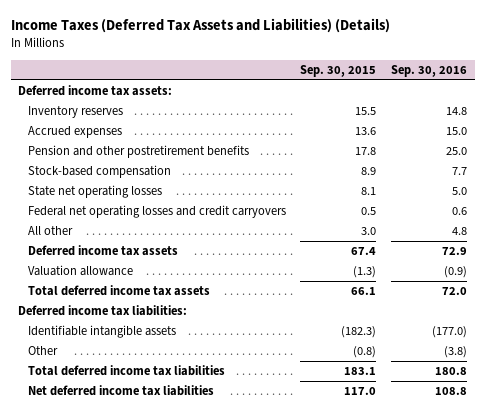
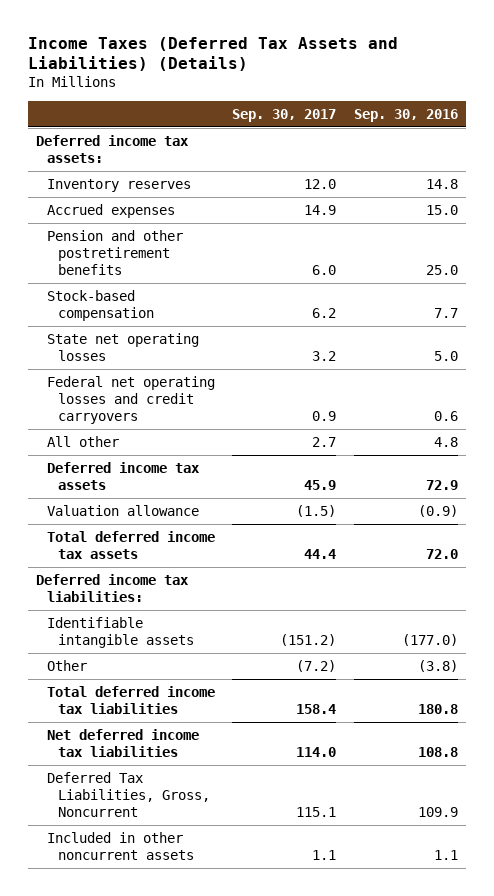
- | Sep. 30, 2015 | Sep. 30, 2016
+ | Sep. 30, 2017 | Sep. 30, 2016
+ Deferred Tax Liabilities, Gross, Noncurrent | 115.1 | 109.9
+ Included in other noncurrent assets | 1.1 | 1.1

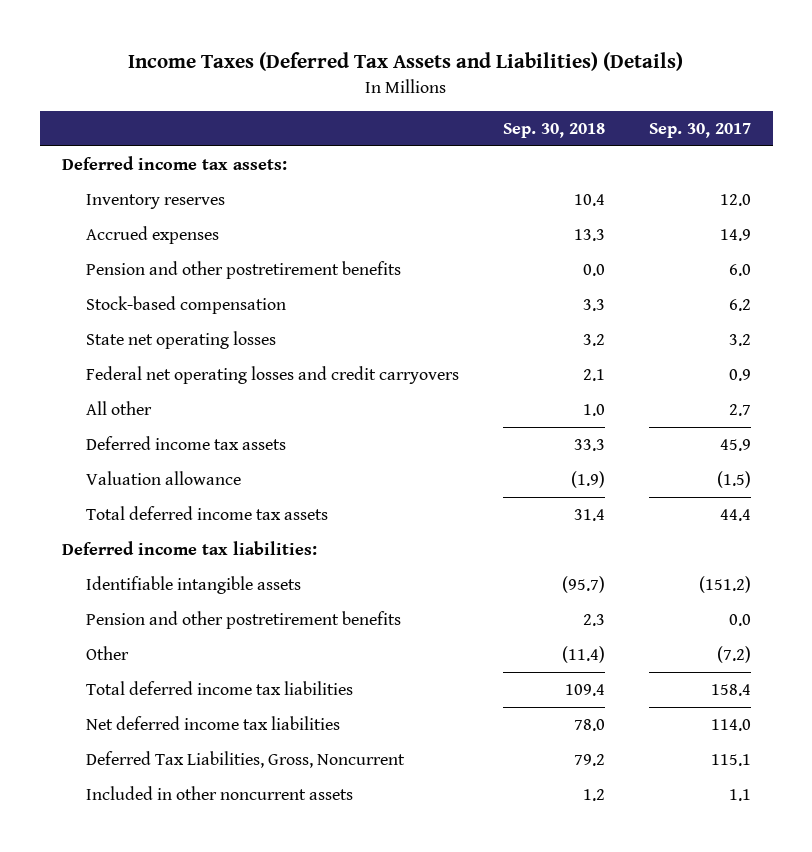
- | Sep. 30, 2017 | Sep. 30, 2016
+ | Sep. 30, 2018 | Sep. 30, 2017
+ Pension and other postretirement benefits | 2.3 | 0.0

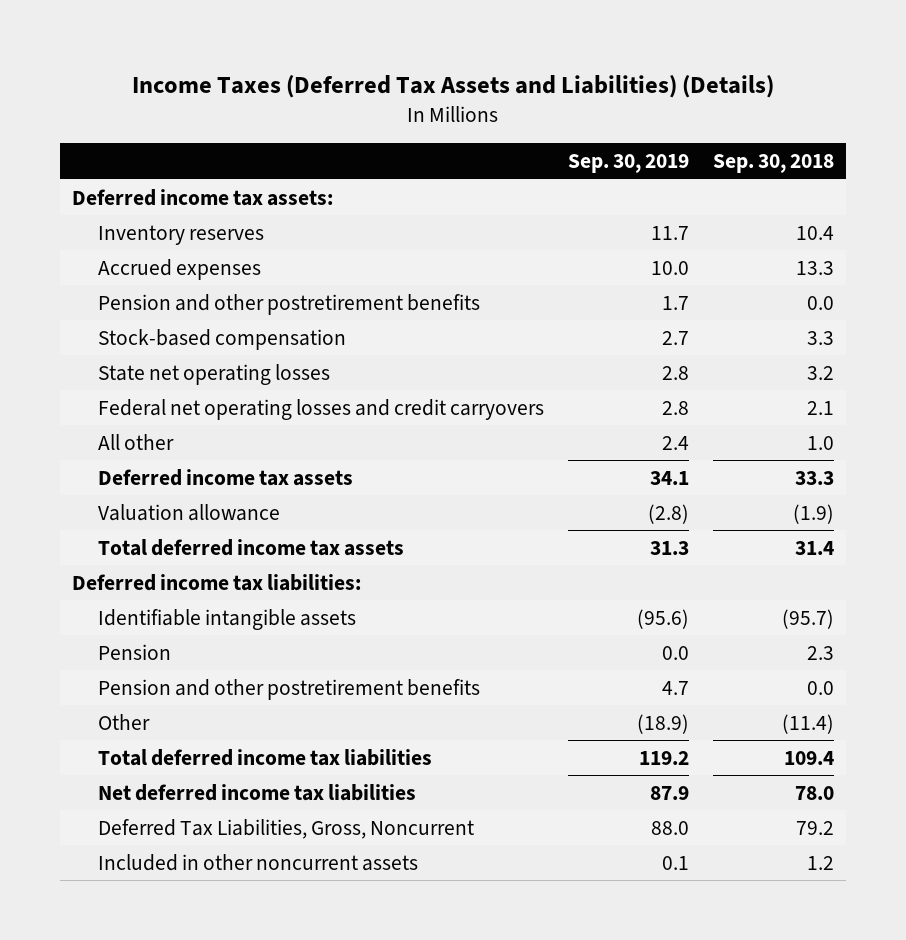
- | Sep. 30, 2018 | Sep. 30, 2017
+ | Sep. 30, 2019 | Sep. 30, 2018
- Pension and other postretirement benefits | 2.3 | 0.0
+ Pension | 0.0 | 2.3
+ Pension and other postretirement benefits | 4.7 | 0.0

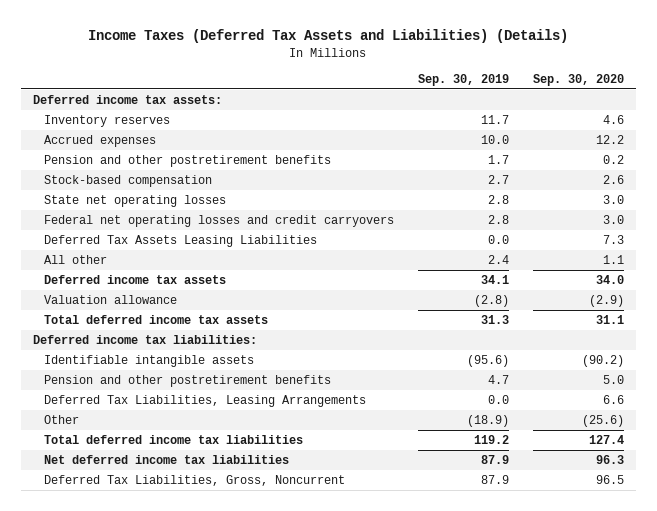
- | Sep. 30, 2019 | Sep. 30, 2018
+ | Sep. 30, 2019 | Sep. 30, 2020
+ Deferred Tax Assets Leasing Liabilities | 0.0 | 7.3
- Pension | 0.0 | 2.3
+ Deferred Tax Liabilities, Leasing Arrangements | 0.0 | 6.6
- Deferred Tax Liabilities, Gross, Noncurrent | 88.0 | 79.2
- Included in other noncurrent assets | 0.1 | 1.2
+ Deferred Tax Liabilities, Gross, Noncurrent | 87.9 | 96.5

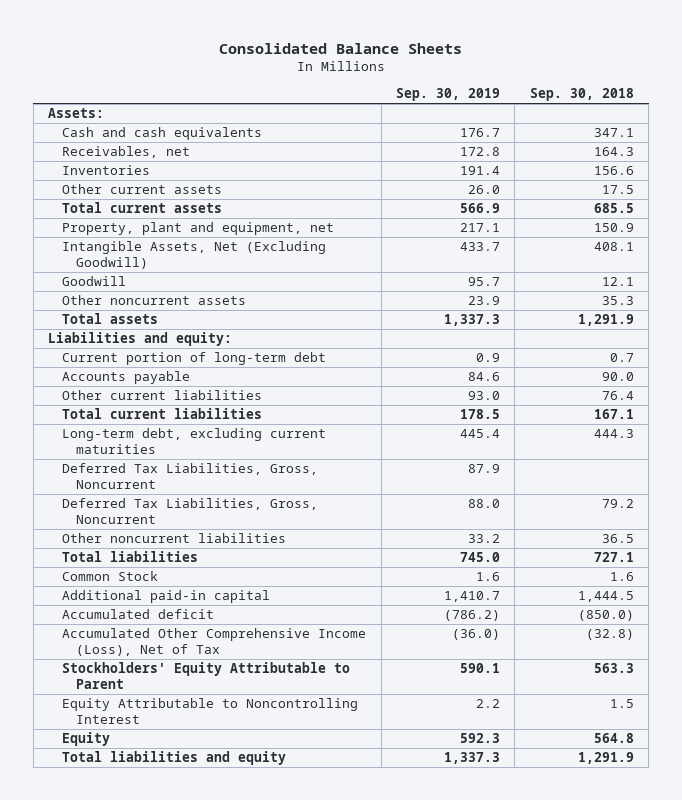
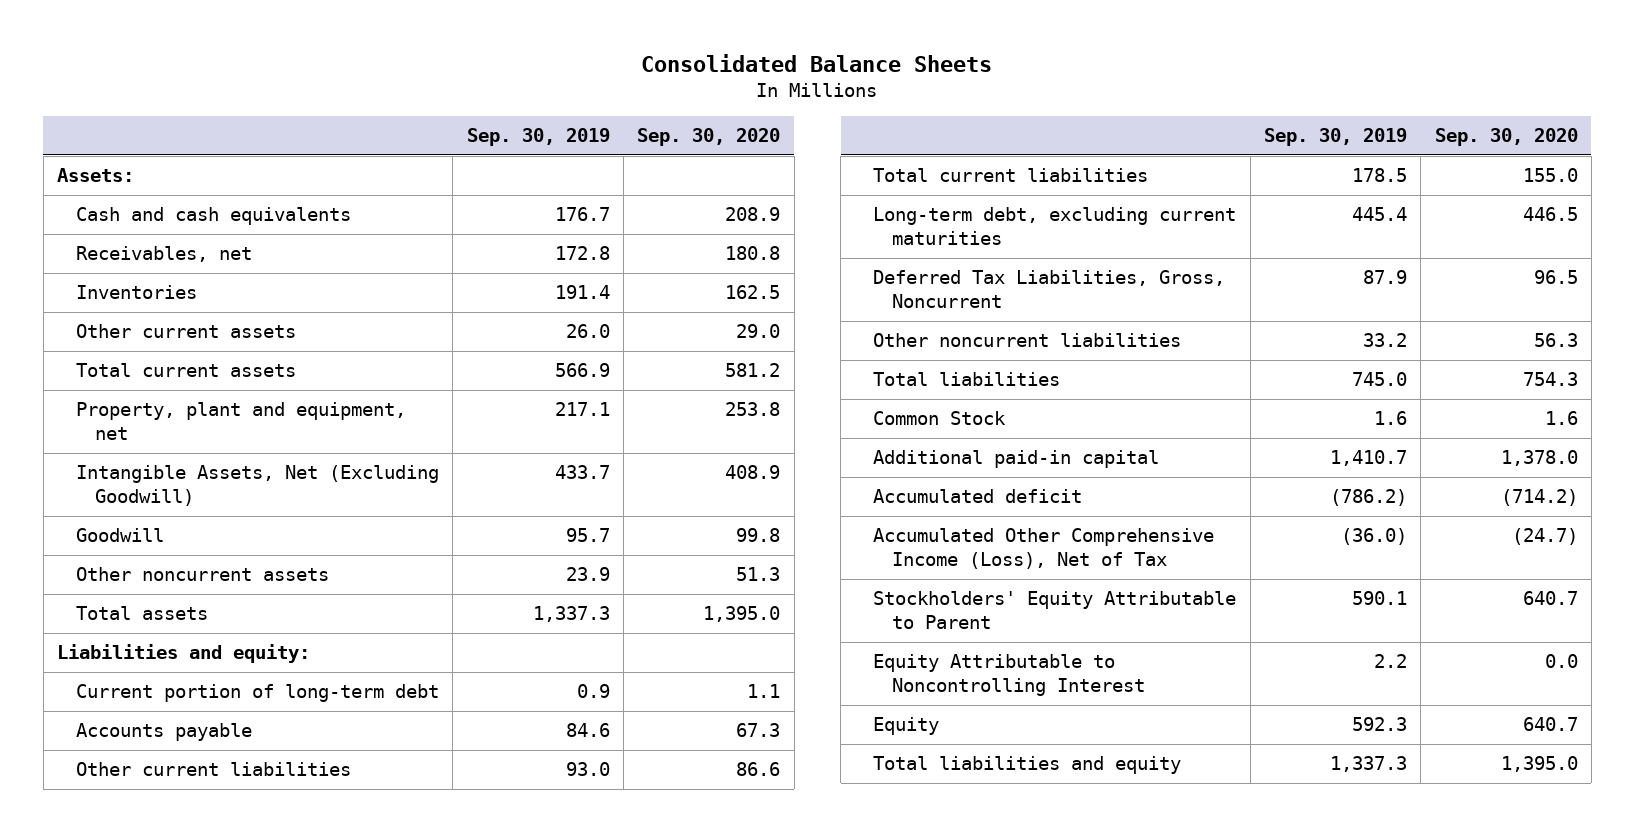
- | Sep. 30, 2019 | Sep. 30, 2018
+ | Sep. 30, 2019 | Sep. 30, 2020
- Deferred Tax Liabilities, Gross, Noncurrent | 88.0 | 79.2

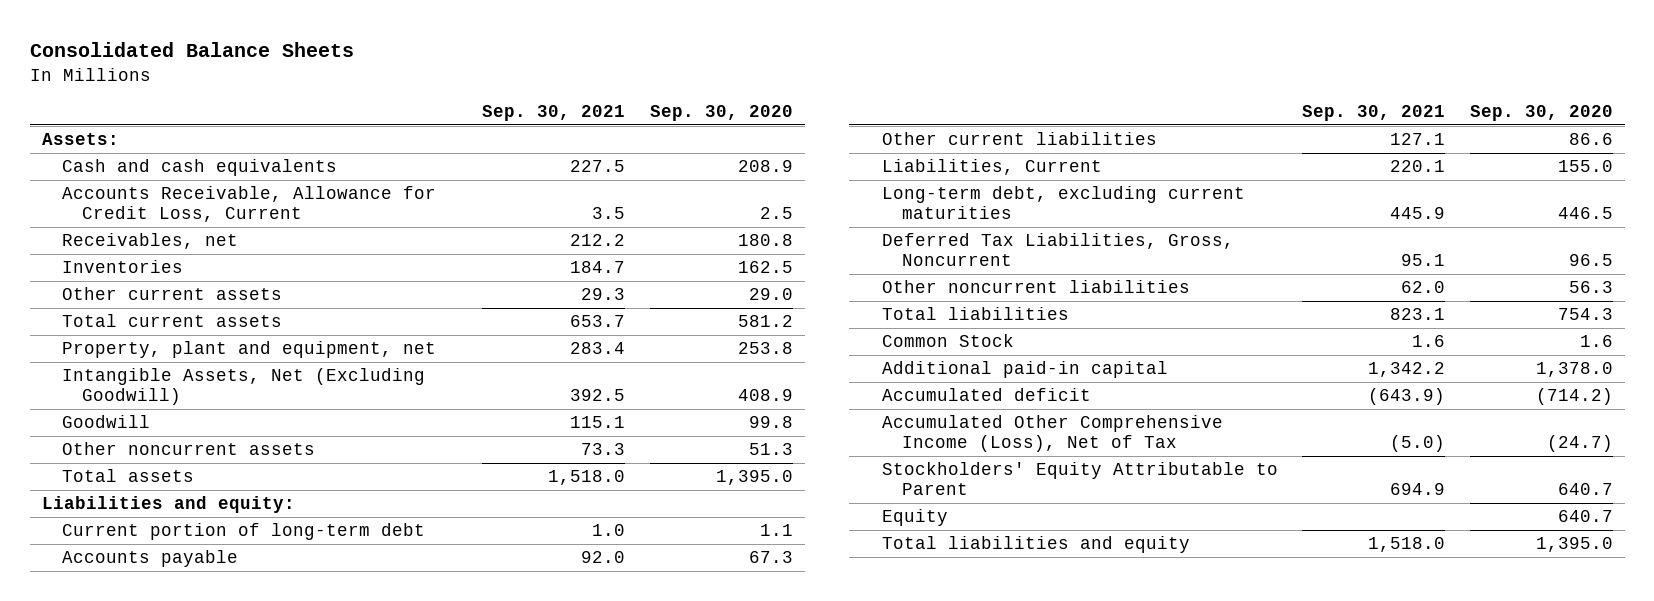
- | Sep. 30, 2019 | Sep. 30, 2020
+ | Sep. 30, 2021 | Sep. 30, 2020
+ Accounts Receivable, Allowance for Credit Loss, Current | 3.5 | 2.5
- Total current liabilities | 178.5 | 155.0
+ Liabilities, Current | 220.1 | 155.0
- Equity Attributable to Noncontrolling Interest | 2.2 | 0.0

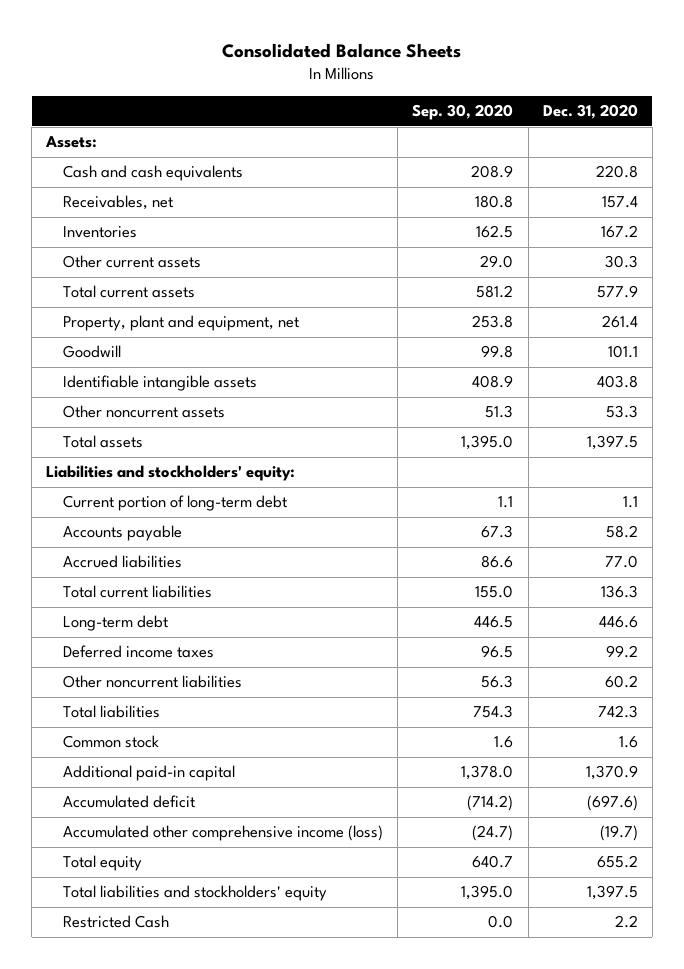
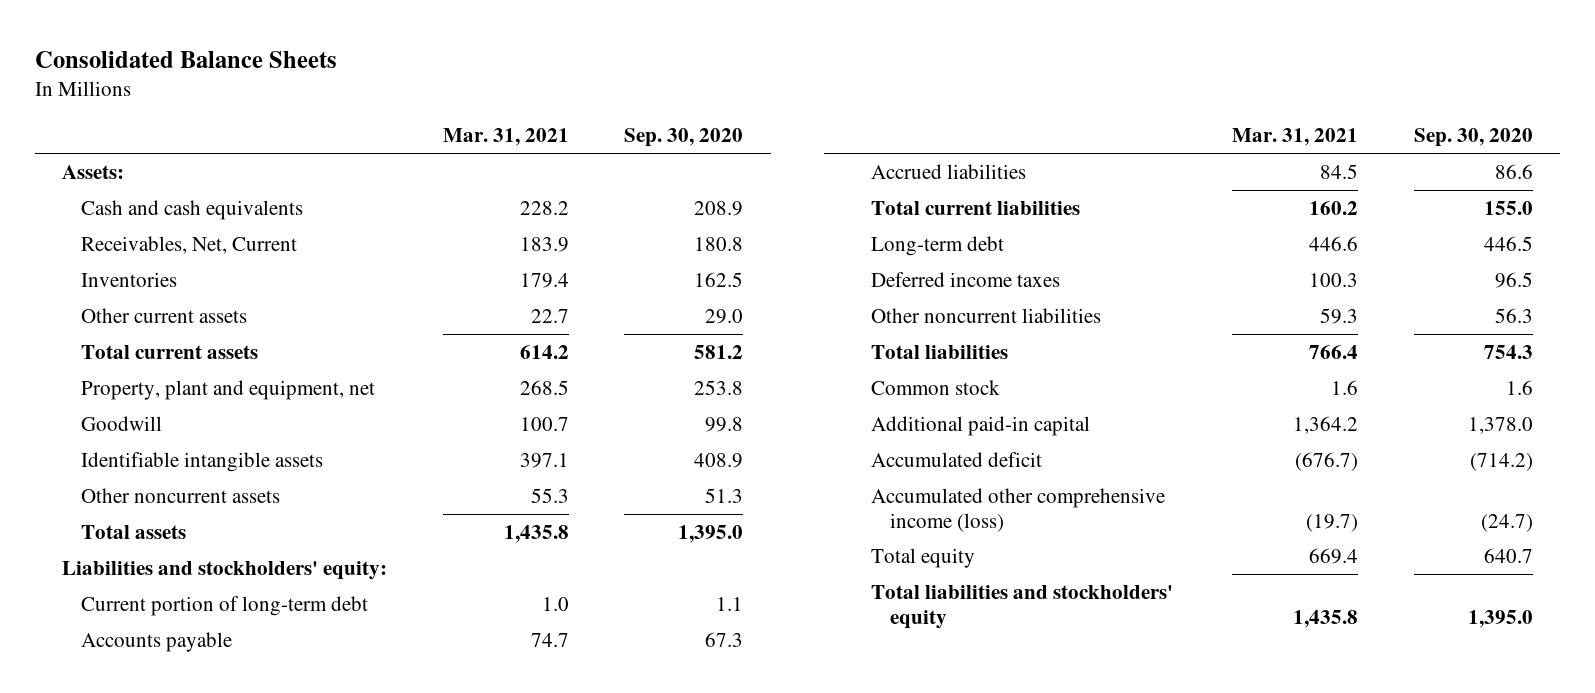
- | Sep. 30, 2020 | Dec. 31, 2020
+ | Mar. 31, 2021 | Sep. 30, 2020
- Receivables, net | 180.8 | 157.4
+ Receivables, Net, Current | 183.9 | 180.8
- Restricted Cash | 0.0 | 2.2

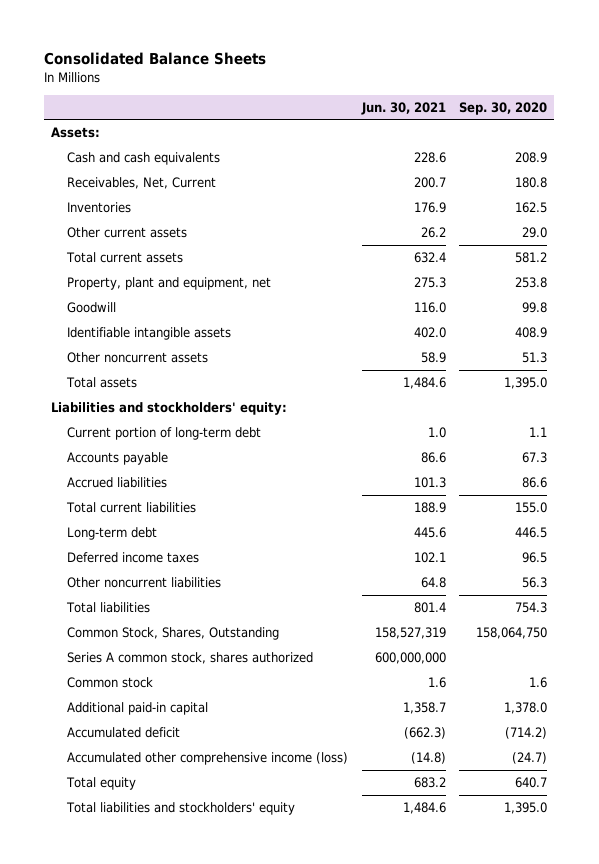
- | Mar. 31, 2021 | Sep. 30, 2020
+ | Jun. 30, 2021 | Sep. 30, 2020
+ Common Stock, Shares, Outstanding | 158,527,319 | 158,064,750
+ Series A common stock, shares authorized | 600,000,000 |

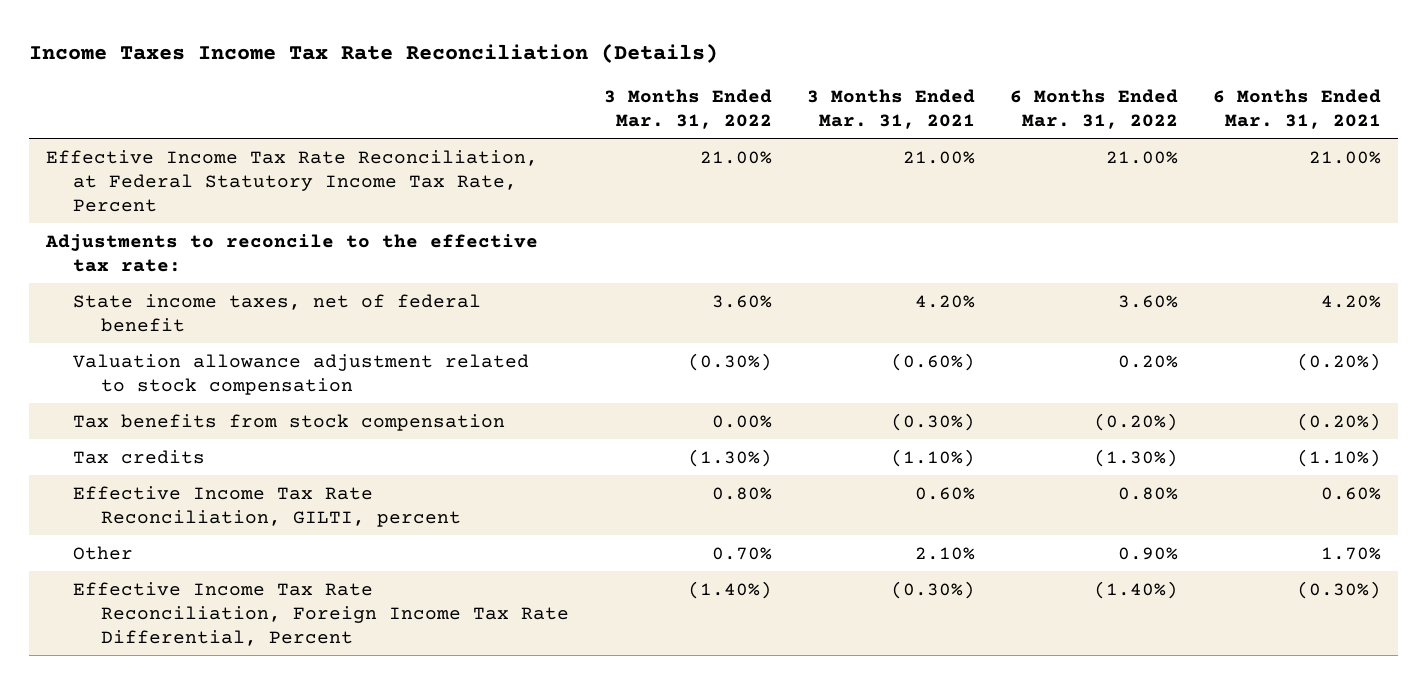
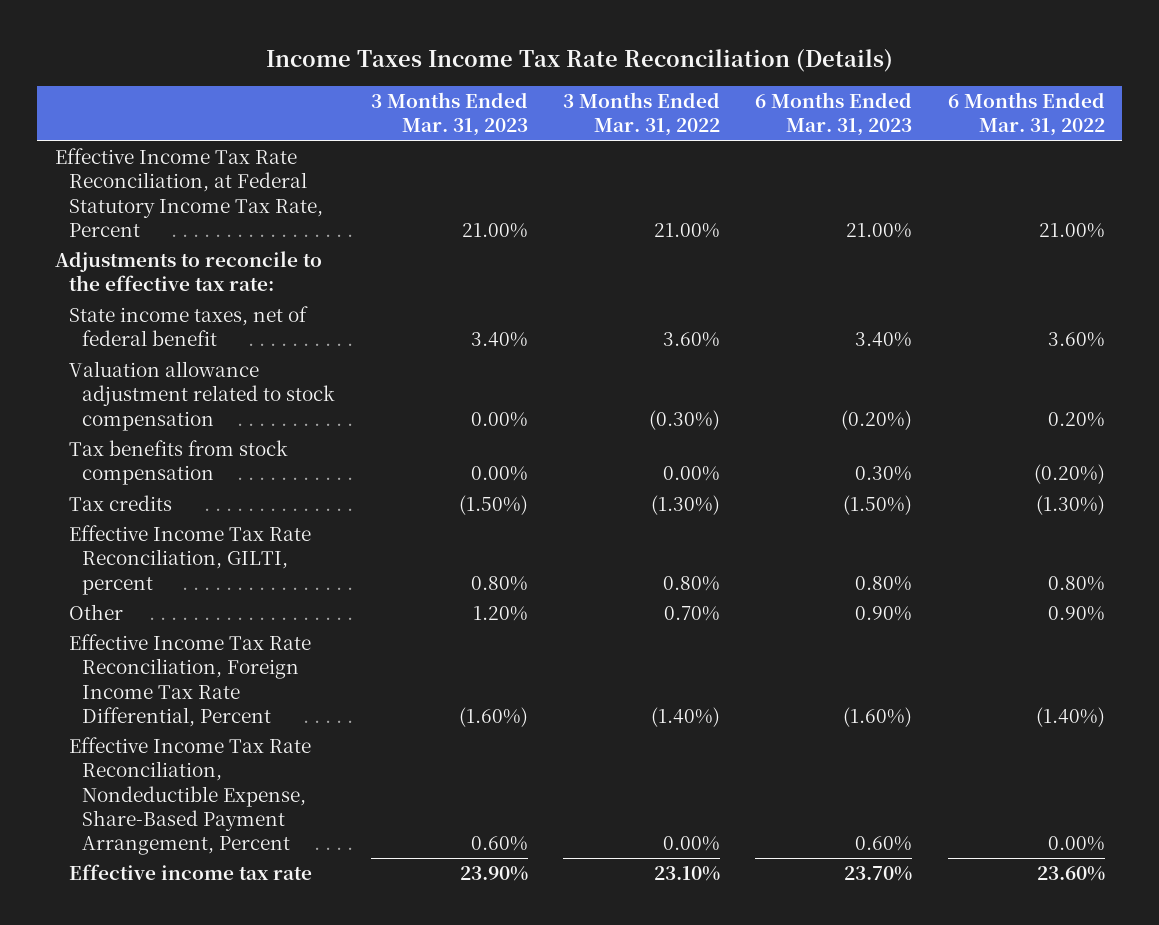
- | 3 Months Ended Mar. 31, 2022 | 3 Months Ended Mar. 31, 2021 | 6 Months Ended Mar. 31, 2022 | 6 Months Ended Mar. 31, 2021
+ | 3 Months Ended Mar. 31, 2023 | 3 Months Ended Mar. 31, 2022 | 6 Months Ended Mar. 31, 2023 | 6 Months Ended Mar. 31, 2022
+ Effective Income Tax Rate Reconciliation, Nondeductible Expense, Share-Based Payment Arrangement, Percent | 0.60% | 0.00% | 0.60% | 0.00%
+ Effective income tax rate | 23.90% | 23.10% | 23.70% | 23.60%

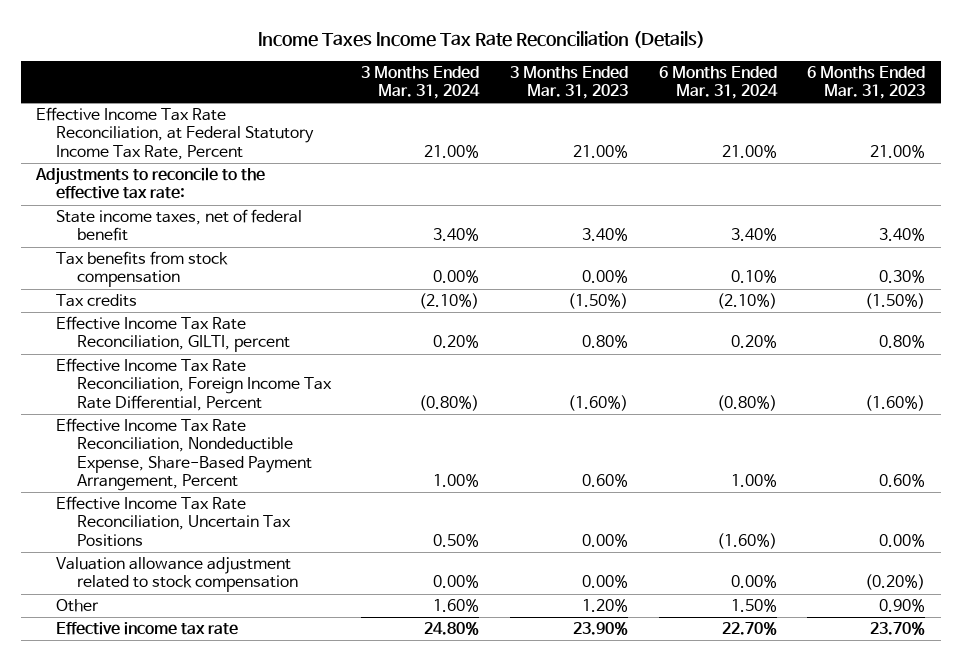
- | 3 Months Ended Mar. 31, 2023 | 3 Months Ended Mar. 31, 2022 | 6 Months Ended Mar. 31, 2023 | 6 Months Ended Mar. 31, 2022
+ | 3 Months Ended Mar. 31, 2024 | 3 Months Ended Mar. 31, 2023 | 6 Months Ended Mar. 31, 2024 | 6 Months Ended Mar. 31, 2023
+ Effective Income Tax Rate Reconciliation, Uncertain Tax Positions | 0.50% | 0.00% | (1.60%) | 0.00%
moved down: Valuation allowance adjustment related to stock compensation | 0.00% | 0.00% | 0.00% | (0.20%)
moved down: Other | 1.60% | 1.20% | 1.50% | 0.90%

